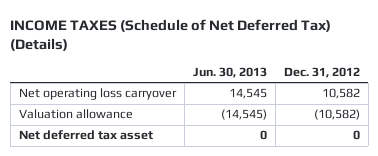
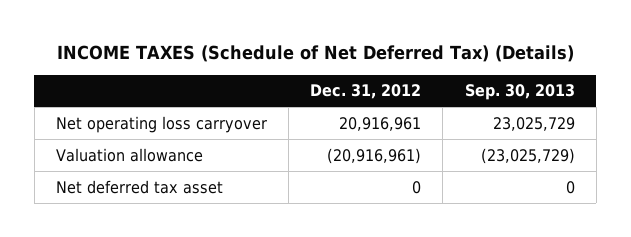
- | Jun. 30, 2013 | Dec. 31, 2012
+ | Dec. 31, 2012 | Sep. 30, 2013
- Net operating loss carryover | 14,545 | 10,582
- Valuation allowance | (14,545) | (10,582)
+ Net operating loss carryover | 20,916,961 | 23,025,729
+ Valuation allowance | (20,916,961) | (23,025,729)

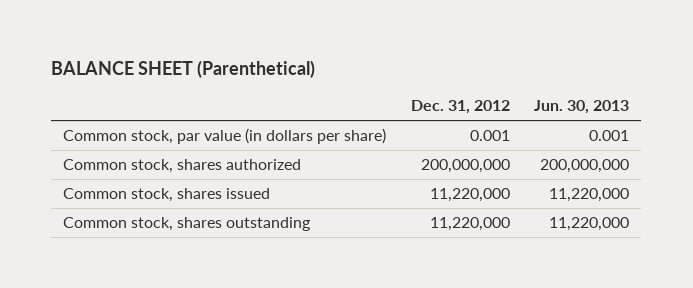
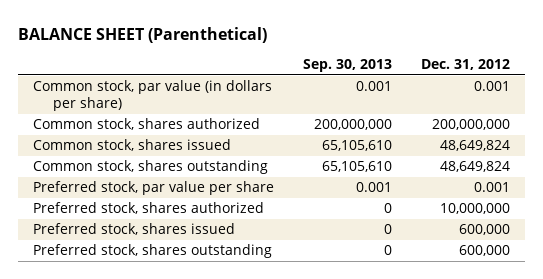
- | Dec. 31, 2012 | Jun. 30, 2013
+ | Sep. 30, 2013 | Dec. 31, 2012
- Common stock, shares issued | 11,220,000 | 11,220,000
- Common stock, shares outstanding | 11,220,000 | 11,220,000
+ Common stock, shares issued | 65,105,610 | 48,649,824
+ Common stock, shares outstanding | 65,105,610 | 48,649,824
+ Preferred stock, par value per share | 0.001 | 0.001
+ Preferred stock, shares authorized | 0 | 10,000,000
+ Preferred stock, shares issued | 0 | 600,000
+ Preferred stock, shares outstanding | 0 | 600,000

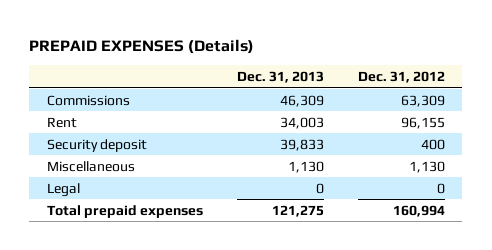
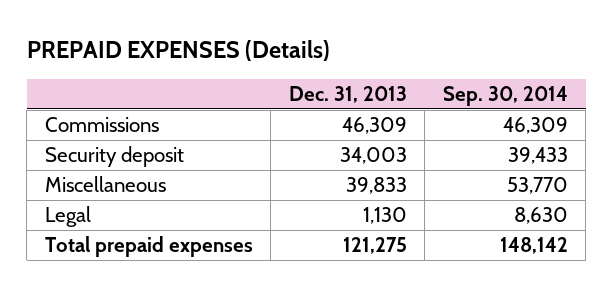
- | Dec. 31, 2013 | Dec. 31, 2012
+ | Dec. 31, 2013 | Sep. 30, 2014
- Rent | 34,003 | 96,155
- Security deposit | 39,833 | 400
- Miscellaneous | 1,130 | 1,130
- Legal | 0 | 0
+ Security deposit | 34,003 | 39,433
+ Miscellaneous | 39,833 | 53,770
+ Legal | 1,130 | 8,630

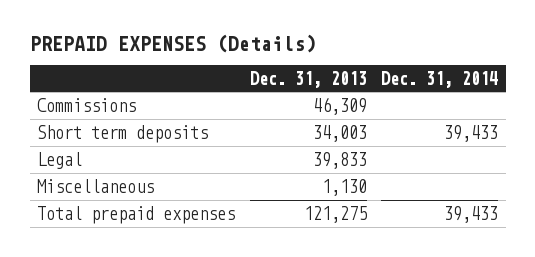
- | Dec. 31, 2013 | Sep. 30, 2014
+ | Dec. 31, 2013 | Dec. 31, 2014
- Security deposit | 34,003 | 39,433
- Miscellaneous | 39,833 | 53,770
- Legal | 1,130 | 8,630
+ Short term deposits | 34,003 | 39,433
+ Legal | 39,833 |
+ Miscellaneous | 1,130 |

